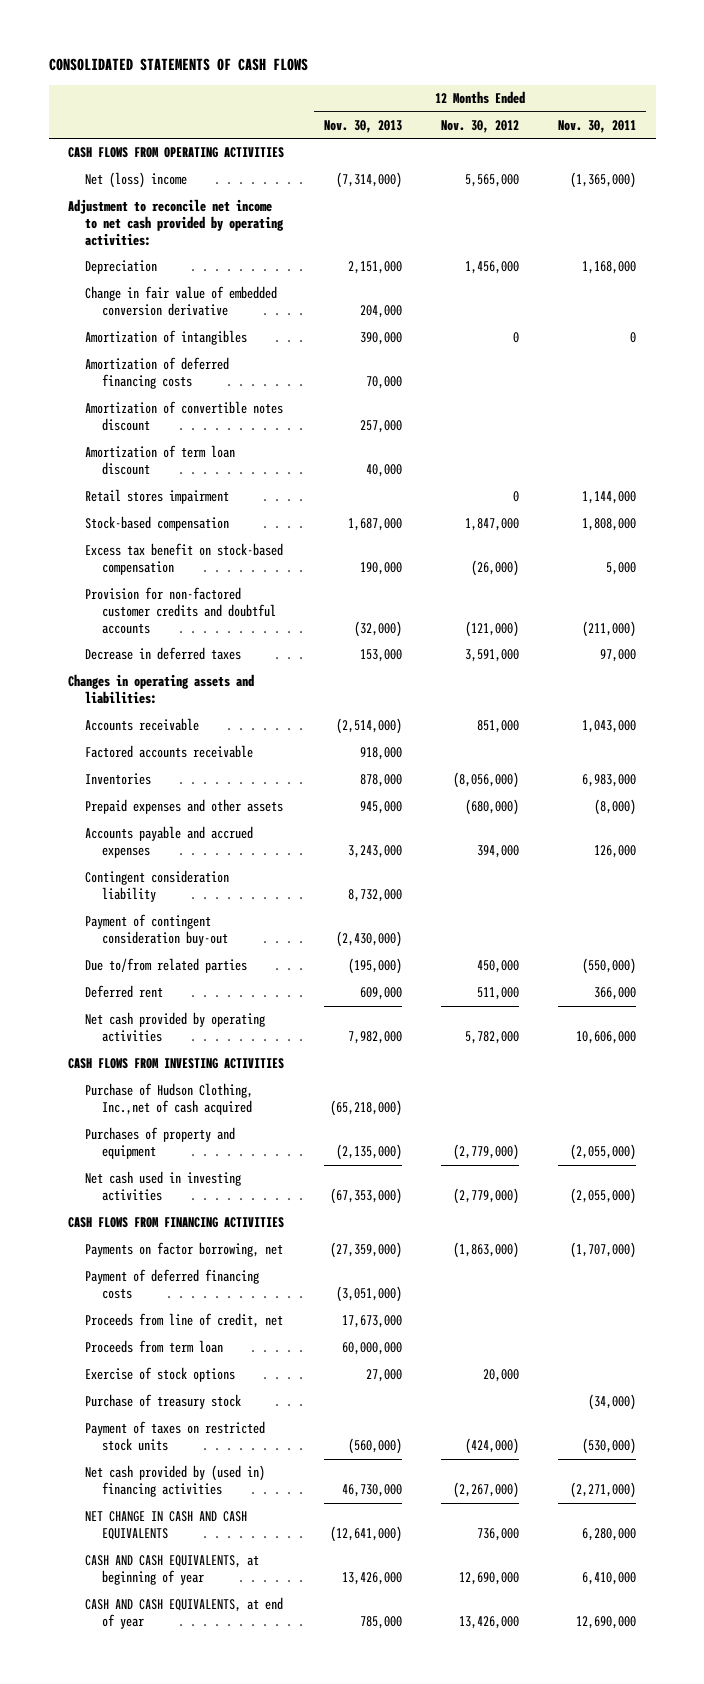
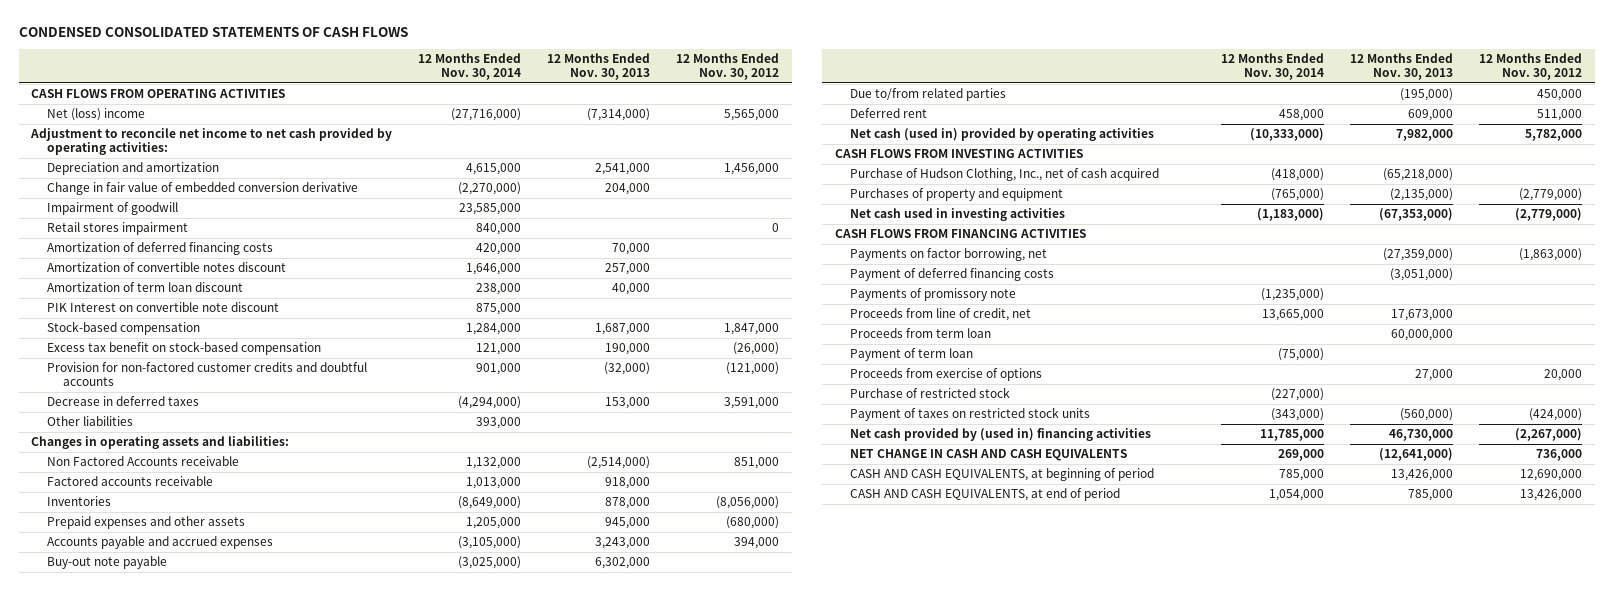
- CONSOLIDATED STATEMENTS OF CASH FLOWS
+ CONDENSED CONSOLIDATED STATEMENTS OF CASH FLOWS
- | 12 Months Ended Nov. 30, 2013 | 12 Months Ended Nov. 30, 2012 | 12 Months Ended Nov. 30, 2011
+ | 12 Months Ended Nov. 30, 2014 | 12 Months Ended Nov. 30, 2013 | 12 Months Ended Nov. 30, 2012
- Depreciation | 2,151,000 | 1,456,000 | 1,168,000
+ Depreciation and amortization | 4,615,000 | 2,541,000 | 1,456,000
- Amortization of intangibles | 390,000 | 0 | 0
+ Impairment of goodwill | 23,585,000 | |
moved up: Retail stores impairment | 840,000 | | 0
+ PIK Interest on convertible note discount | 875,000 | |
+ Other liabilities | 393,000 | |
- Accounts receivable | (2,514,000) | 851,000 | 1,043,000
+ Non Factored Accounts receivable | 1,132,000 | (2,514,000) | 851,000
- Contingent consideration liability | 8,732,000 | |
- Payment of contingent consideration buy-out | (2,430,000) | |
+ Buy-out note payable | (3,025,000) | 6,302,000 |
- Net cash provided by operating activities | 7,982,000 | 5,782,000 | 10,606,000
+ Net cash (used in) provided by operating activities | (10,333,000) | 7,982,000 | 5,782,000
- Purchase of Hudson Clothing, Inc.,net of cash acquired | (65,218,000) | |
+ Purchase of Hudson Clothing, Inc., net of cash acquired | (418,000) | (65,218,000) |
+ Payments of promissory note | (1,235,000) | |
- Exercise of stock options | 27,000 | 20,000 |
- Purchase of treasury stock | | | (34,000)
+ Payment of term loan | (75,000) | |
+ Proceeds from exercise of options | | 27,000 | 20,000
+ Purchase of restricted stock | (227,000) | |
- CASH AND CASH EQUIVALENTS, at beginning of year | 13,426,000 | 12,690,000 | 6,410,000
- CASH AND CASH EQUIVALENTS, at end of year | 785,000 | 13,426,000 | 12,690,000
+ CASH AND CASH EQUIVALENTS, at beginning of period | 785,000 | 13,426,000 | 12,690,000
+ CASH AND CASH EQUIVALENTS, at end of period | 1,054,000 | 785,000 | 13,426,000

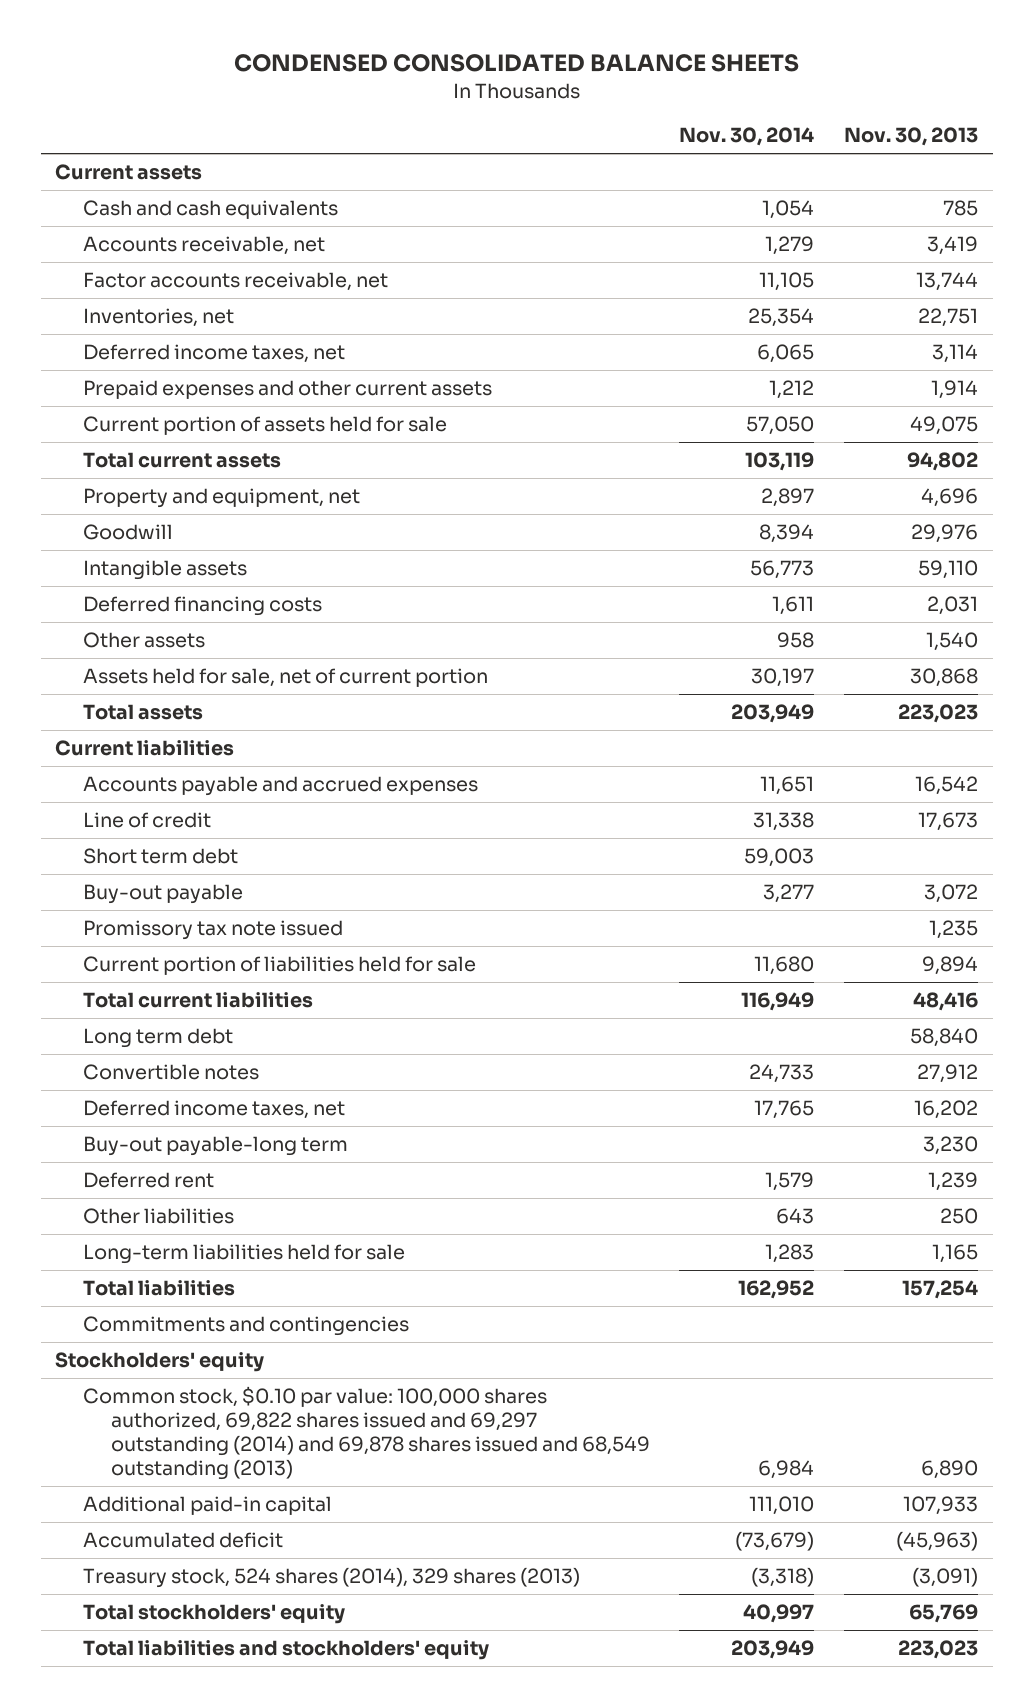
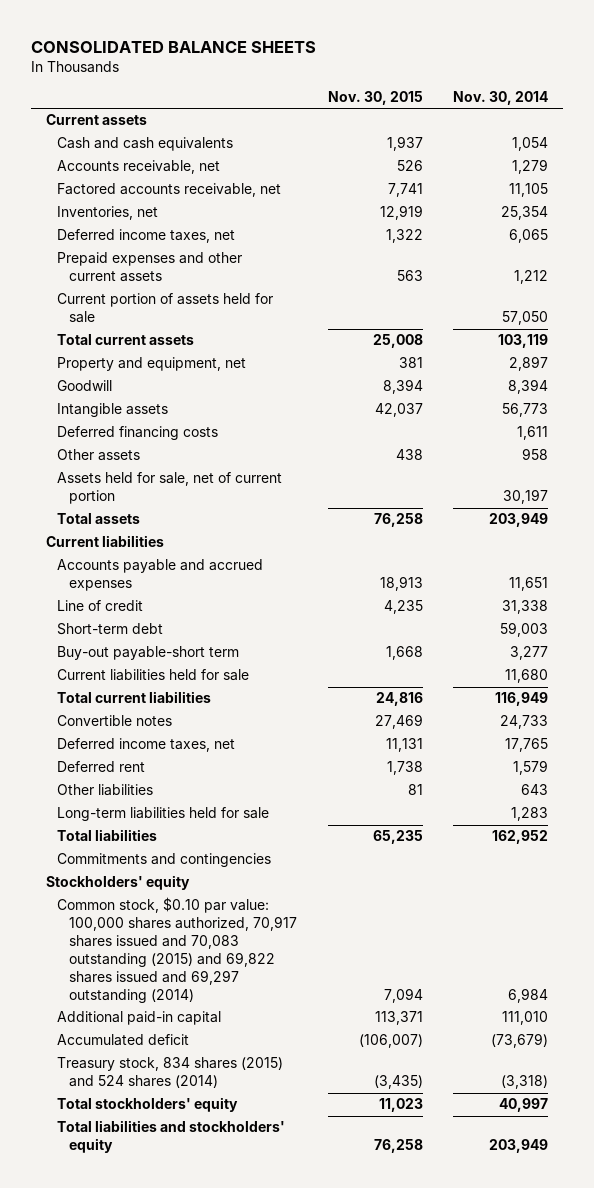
- CONDENSED CONSOLIDATED BALANCE SHEETS
+ CONSOLIDATED BALANCE SHEETS
- | Nov. 30, 2014 | Nov. 30, 2013
+ | Nov. 30, 2015 | Nov. 30, 2014
- Factor accounts receivable, net | 11,105 | 13,744
+ Factored accounts receivable, net | 7,741 | 11,105
- Short term debt | 59,003 |
- Buy-out payable | 3,277 | 3,072
- Promissory tax note issued | | 1,235
- Current portion of liabilities held for sale | 11,680 | 9,894
+ Short-term debt | | 59,003
+ Buy-out payable-short term | 1,668 | 3,277
+ Current liabilities held for sale | | 11,680
- Long term debt | | 58,840
- Buy-out payable-long term | | 3,230
- Common stock, $0.10 par value: 100,000 shares authorized, 69,822 shares issued and 69,297 outstanding (2014) and 69,878 shares issued and 68,549 outstanding (2013) | 6,984 | 6,890
+ Common stock, $0.10 par value: 100,000 shares authorized, 70,917 shares issued and 70,083 outstanding (2015) and 69,822 shares issued and 69,297 outstanding (2014) | 7,094 | 6,984
- Treasury stock, 524 shares (2014), 329 shares (2013) | (3,318) | (3,091)
+ Treasury stock, 834 shares (2015) and 524 shares (2014) | (3,435) | (3,318)

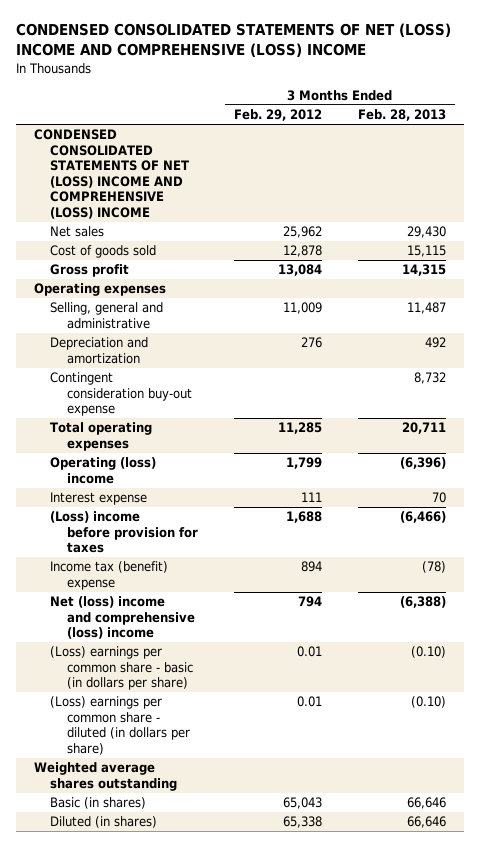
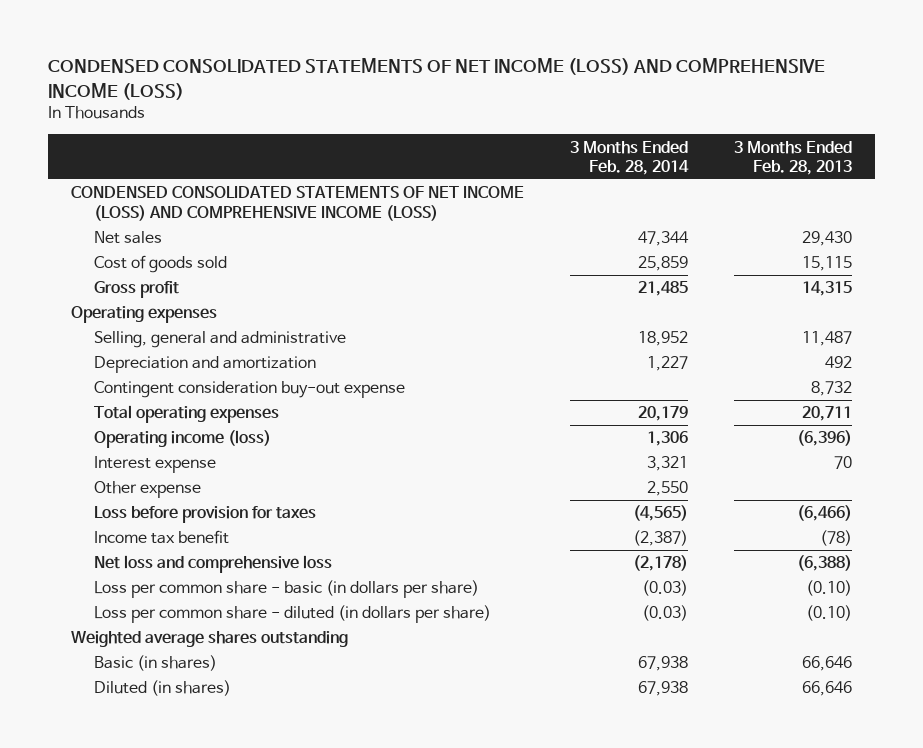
- CONDENSED CONSOLIDATED STATEMENTS OF NET (LOSS) INCOME AND COMPREHENSIVE (LOSS) INCOME
+ CONDENSED CONSOLIDATED STATEMENTS OF NET INCOME (LOSS) AND COMPREHENSIVE INCOME (LOSS)
- | 3 Months Ended Feb. 29, 2012 | 3 Months Ended Feb. 28, 2013
+ | 3 Months Ended Feb. 28, 2014 | 3 Months Ended Feb. 28, 2013
- CONDENSED CONSOLIDATED STATEMENTS OF NET (LOSS) INCOME AND COMPREHENSIVE (LOSS) INCOME
+ CONDENSED CONSOLIDATED STATEMENTS OF NET INCOME (LOSS) AND COMPREHENSIVE INCOME (LOSS)
- Operating (loss) income | 1,799 | (6,396)
+ Operating income (loss) | 1,306 | (6,396)
- (Loss) income before provision for taxes | 1,688 | (6,466)
- Income tax (benefit) expense | 894 | (78)
- Net (loss) income and comprehensive (loss) income | 794 | (6,388)
- (Loss) earnings per common share - basic (in dollars per share) | 0.01 | (0.10)
- (Loss) earnings per common share - diluted (in dollars per share) | 0.01 | (0.10)
+ Other expense | 2,550 |
+ Loss before provision for taxes | (4,565) | (6,466)
+ Income tax benefit | (2,387) | (78)
+ Net loss and comprehensive loss | (2,178) | (6,388)
+ Loss per common share - basic (in dollars per share) | (0.03) | (0.10)
+ Loss per common share - diluted (in dollars per share) | (0.03) | (0.10)

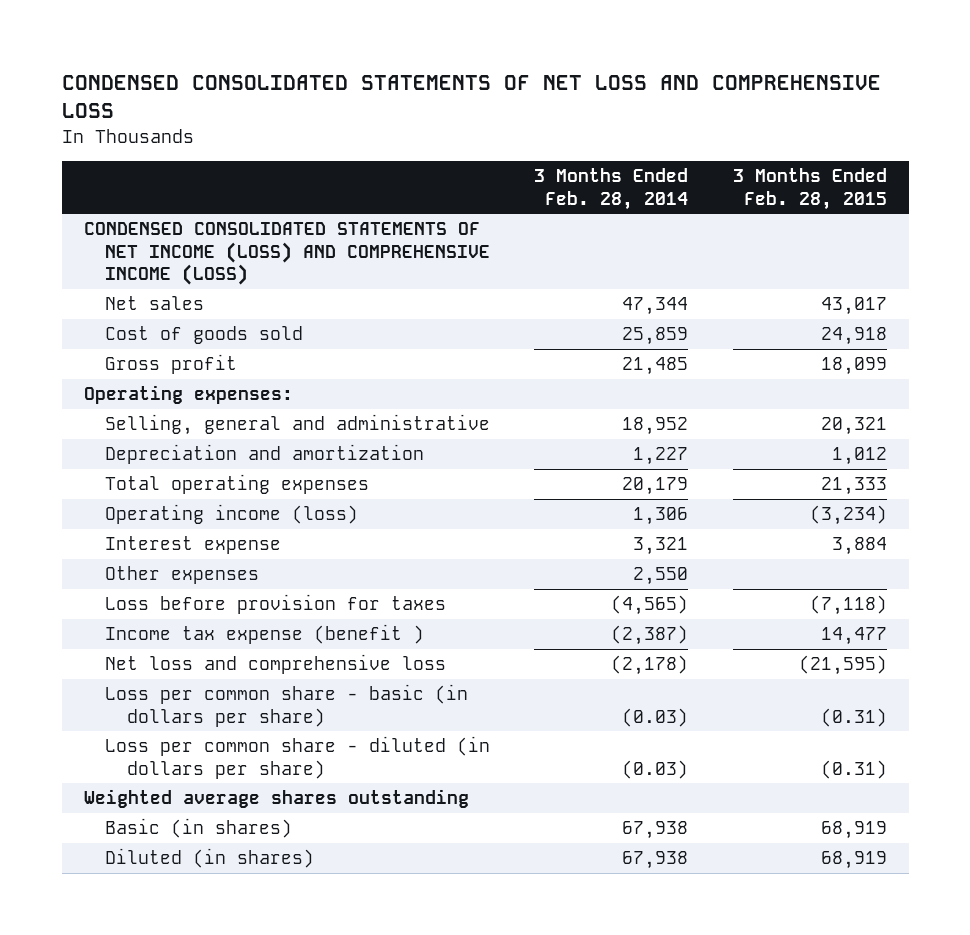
- CONDENSED CONSOLIDATED STATEMENTS OF NET INCOME (LOSS) AND COMPREHENSIVE INCOME (LOSS)
+ CONDENSED CONSOLIDATED STATEMENTS OF NET LOSS AND COMPREHENSIVE LOSS
- | 3 Months Ended Feb. 28, 2014 | 3 Months Ended Feb. 28, 2013
+ | 3 Months Ended Feb. 28, 2014 | 3 Months Ended Feb. 28, 2015
- Operating expenses
+ Operating expenses:
- Contingent consideration buy-out expense | | 8,732
- Other expense | 2,550 |
+ Other expenses | 2,550 |
- Income tax benefit | (2,387) | (78)
+ Income tax expense (benefit ) | (2,387) | 14,477

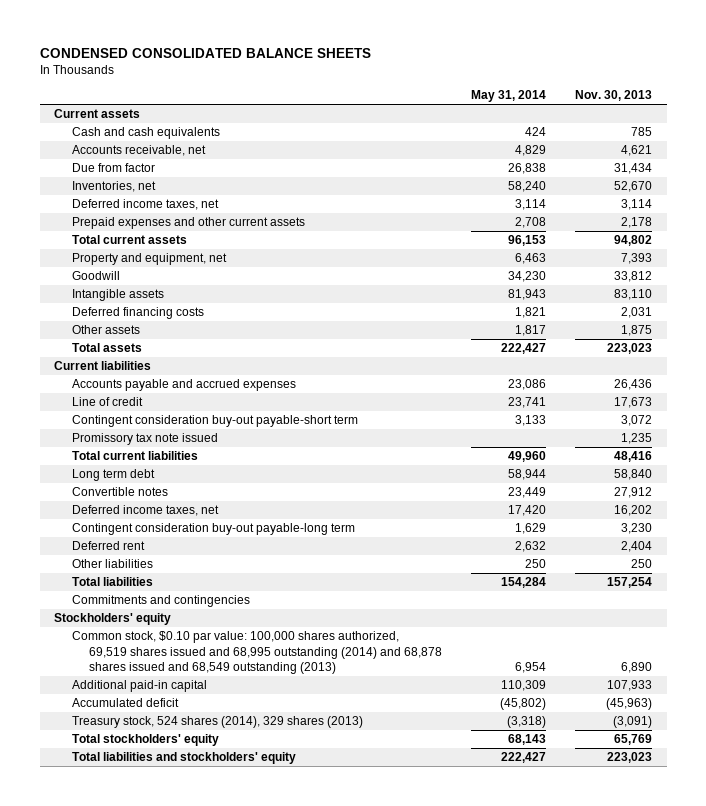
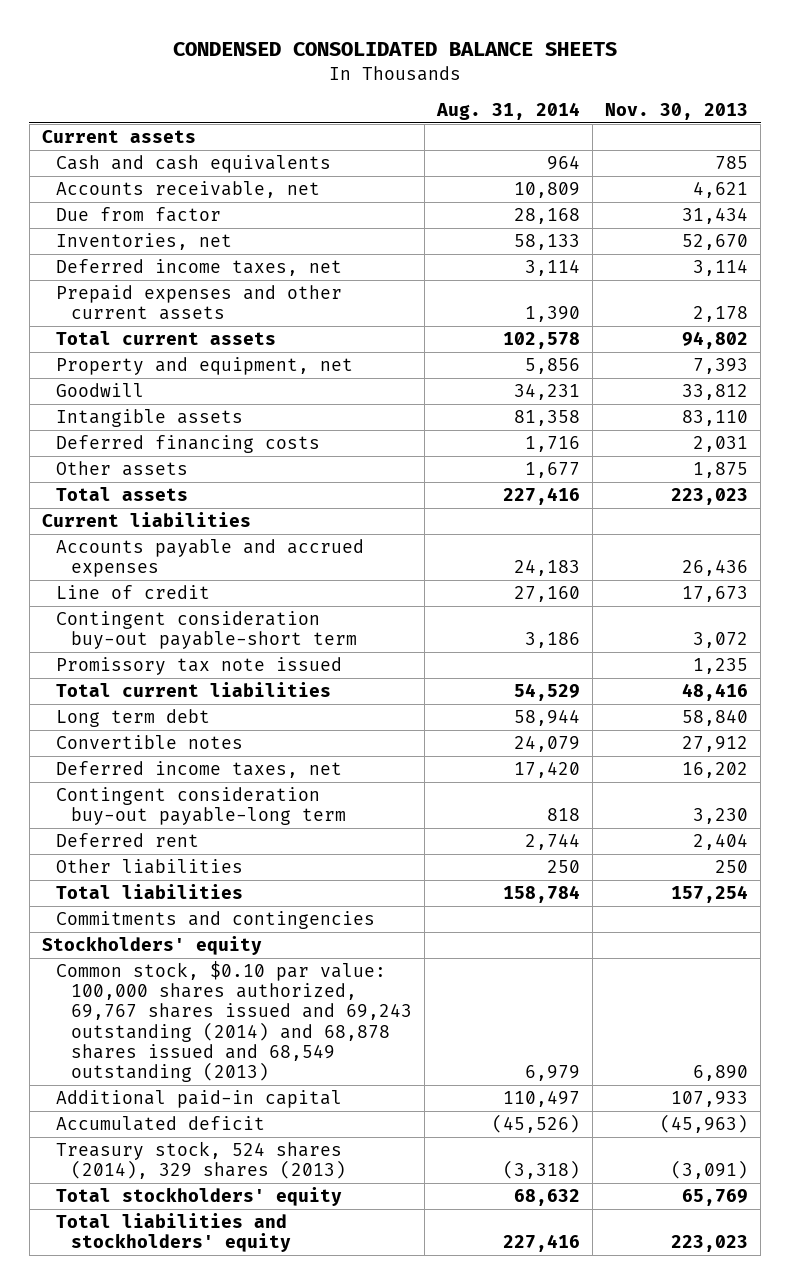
- | May 31, 2014 | Nov. 30, 2013
+ | Aug. 31, 2014 | Nov. 30, 2013
- Common stock, $0.10 par value: 100,000 shares authorized, 69,519 shares issued and 68,995 outstanding (2014) and 68,878 shares issued and 68,549 outstanding (2013) | 6,954 | 6,890
+ Common stock, $0.10 par value: 100,000 shares authorized, 69,767 shares issued and 69,243 outstanding (2014) and 68,878 shares issued and 68,549 outstanding (2013) | 6,979 | 6,890

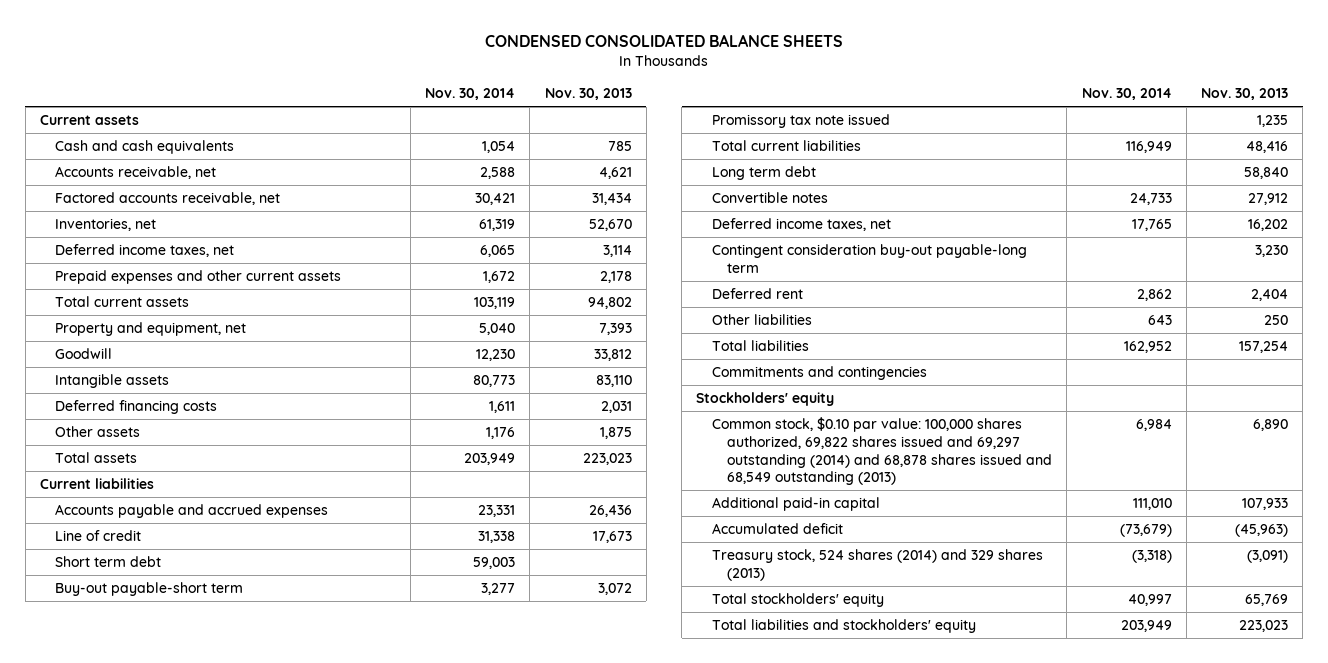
- | Aug. 31, 2014 | Nov. 30, 2013
+ | Nov. 30, 2014 | Nov. 30, 2013
- Due from factor | 28,168 | 31,434
+ Factored accounts receivable, net | 30,421 | 31,434
- Contingent consideration buy-out payable-short term | 3,186 | 3,072
+ Short term debt | 59,003 |
+ Buy-out payable-short term | 3,277 | 3,072
- Common stock, $0.10 par value: 100,000 shares authorized, 69,767 shares issued and 69,243 outstanding (2014) and 68,878 shares issued and 68,549 outstanding (2013) | 6,979 | 6,890
+ Common stock, $0.10 par value: 100,000 shares authorized, 69,822 shares issued and 69,297 outstanding (2014) and 68,878 shares issued and 68,549 outstanding (2013) | 6,984 | 6,890
- Treasury stock, 524 shares (2014), 329 shares (2013) | (3,318) | (3,091)
+ Treasury stock, 524 shares (2014) and 329 shares (2013) | (3,318) | (3,091)

